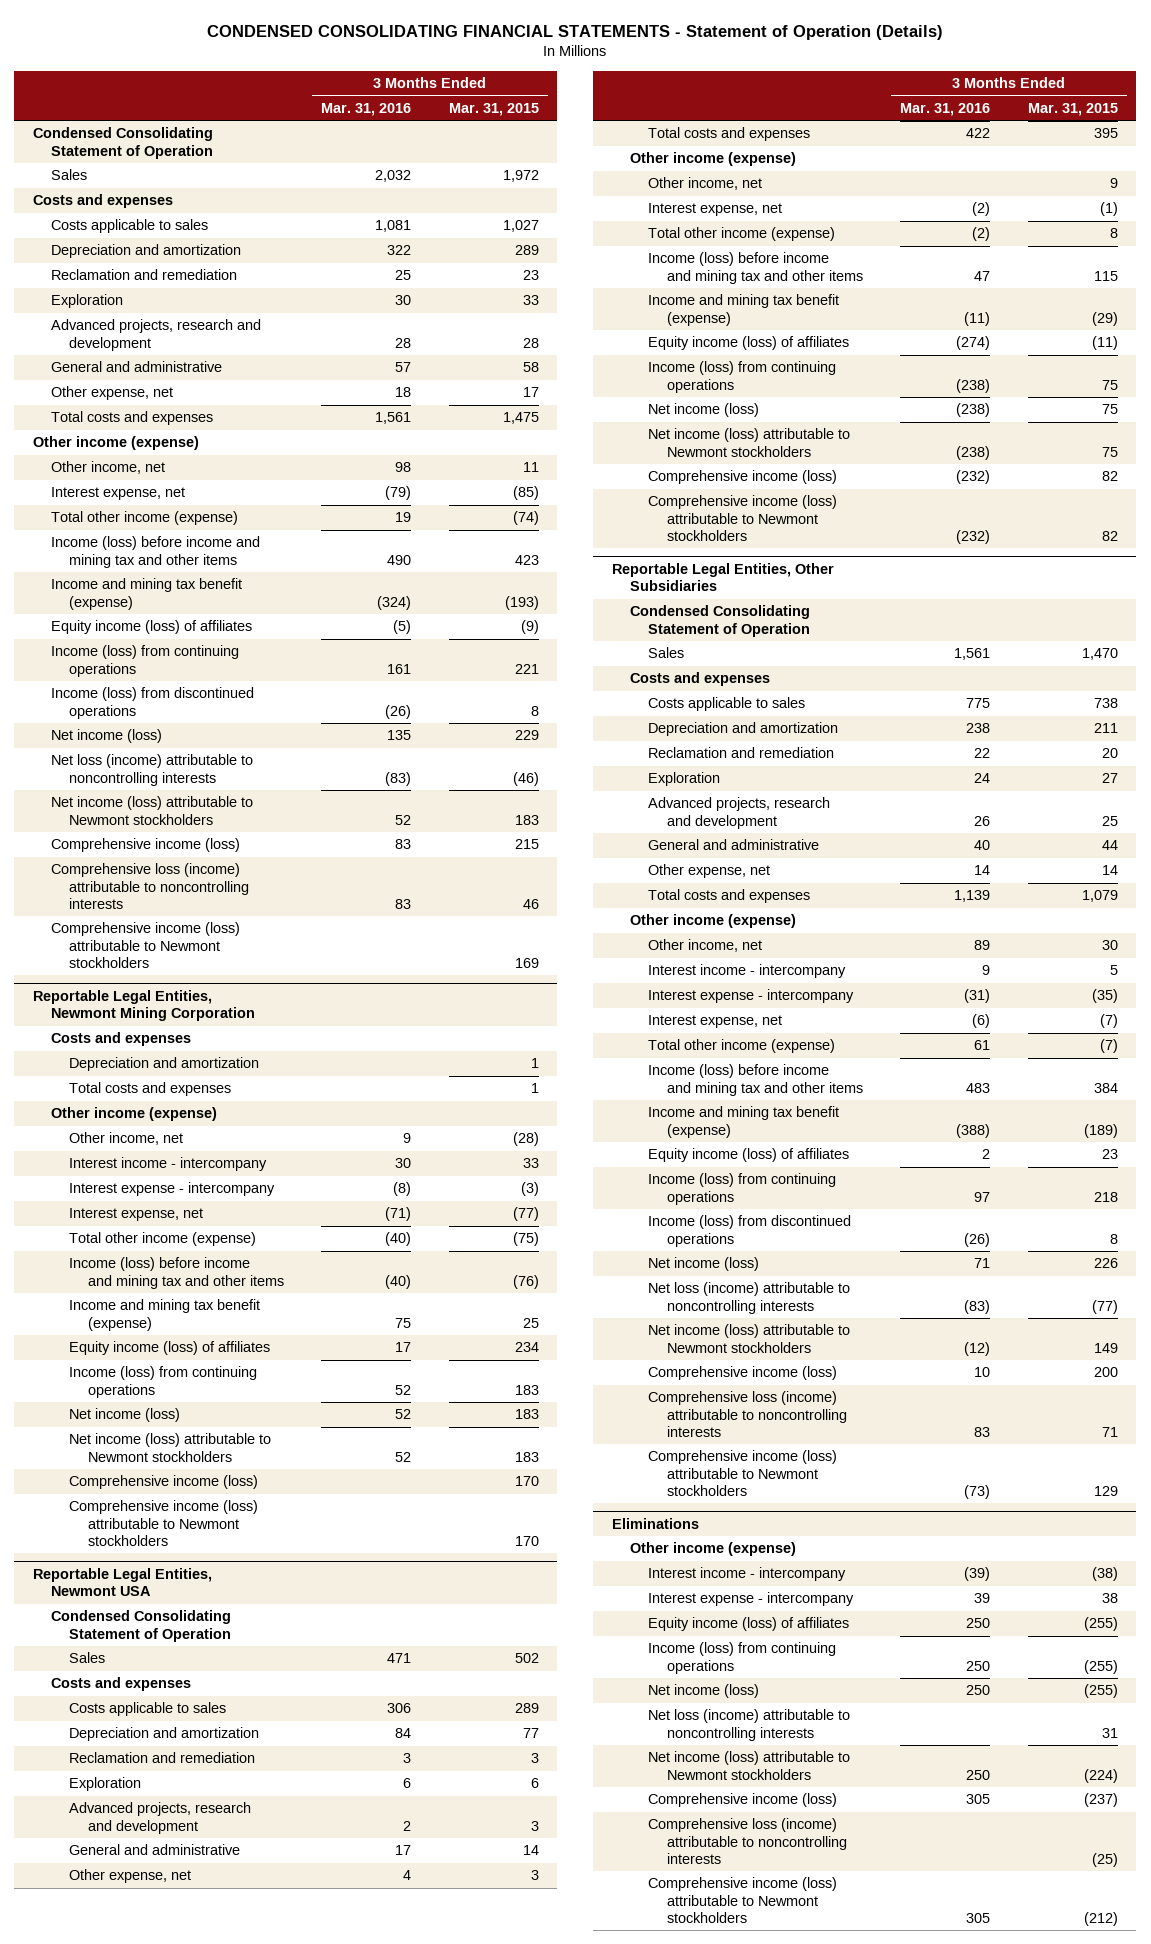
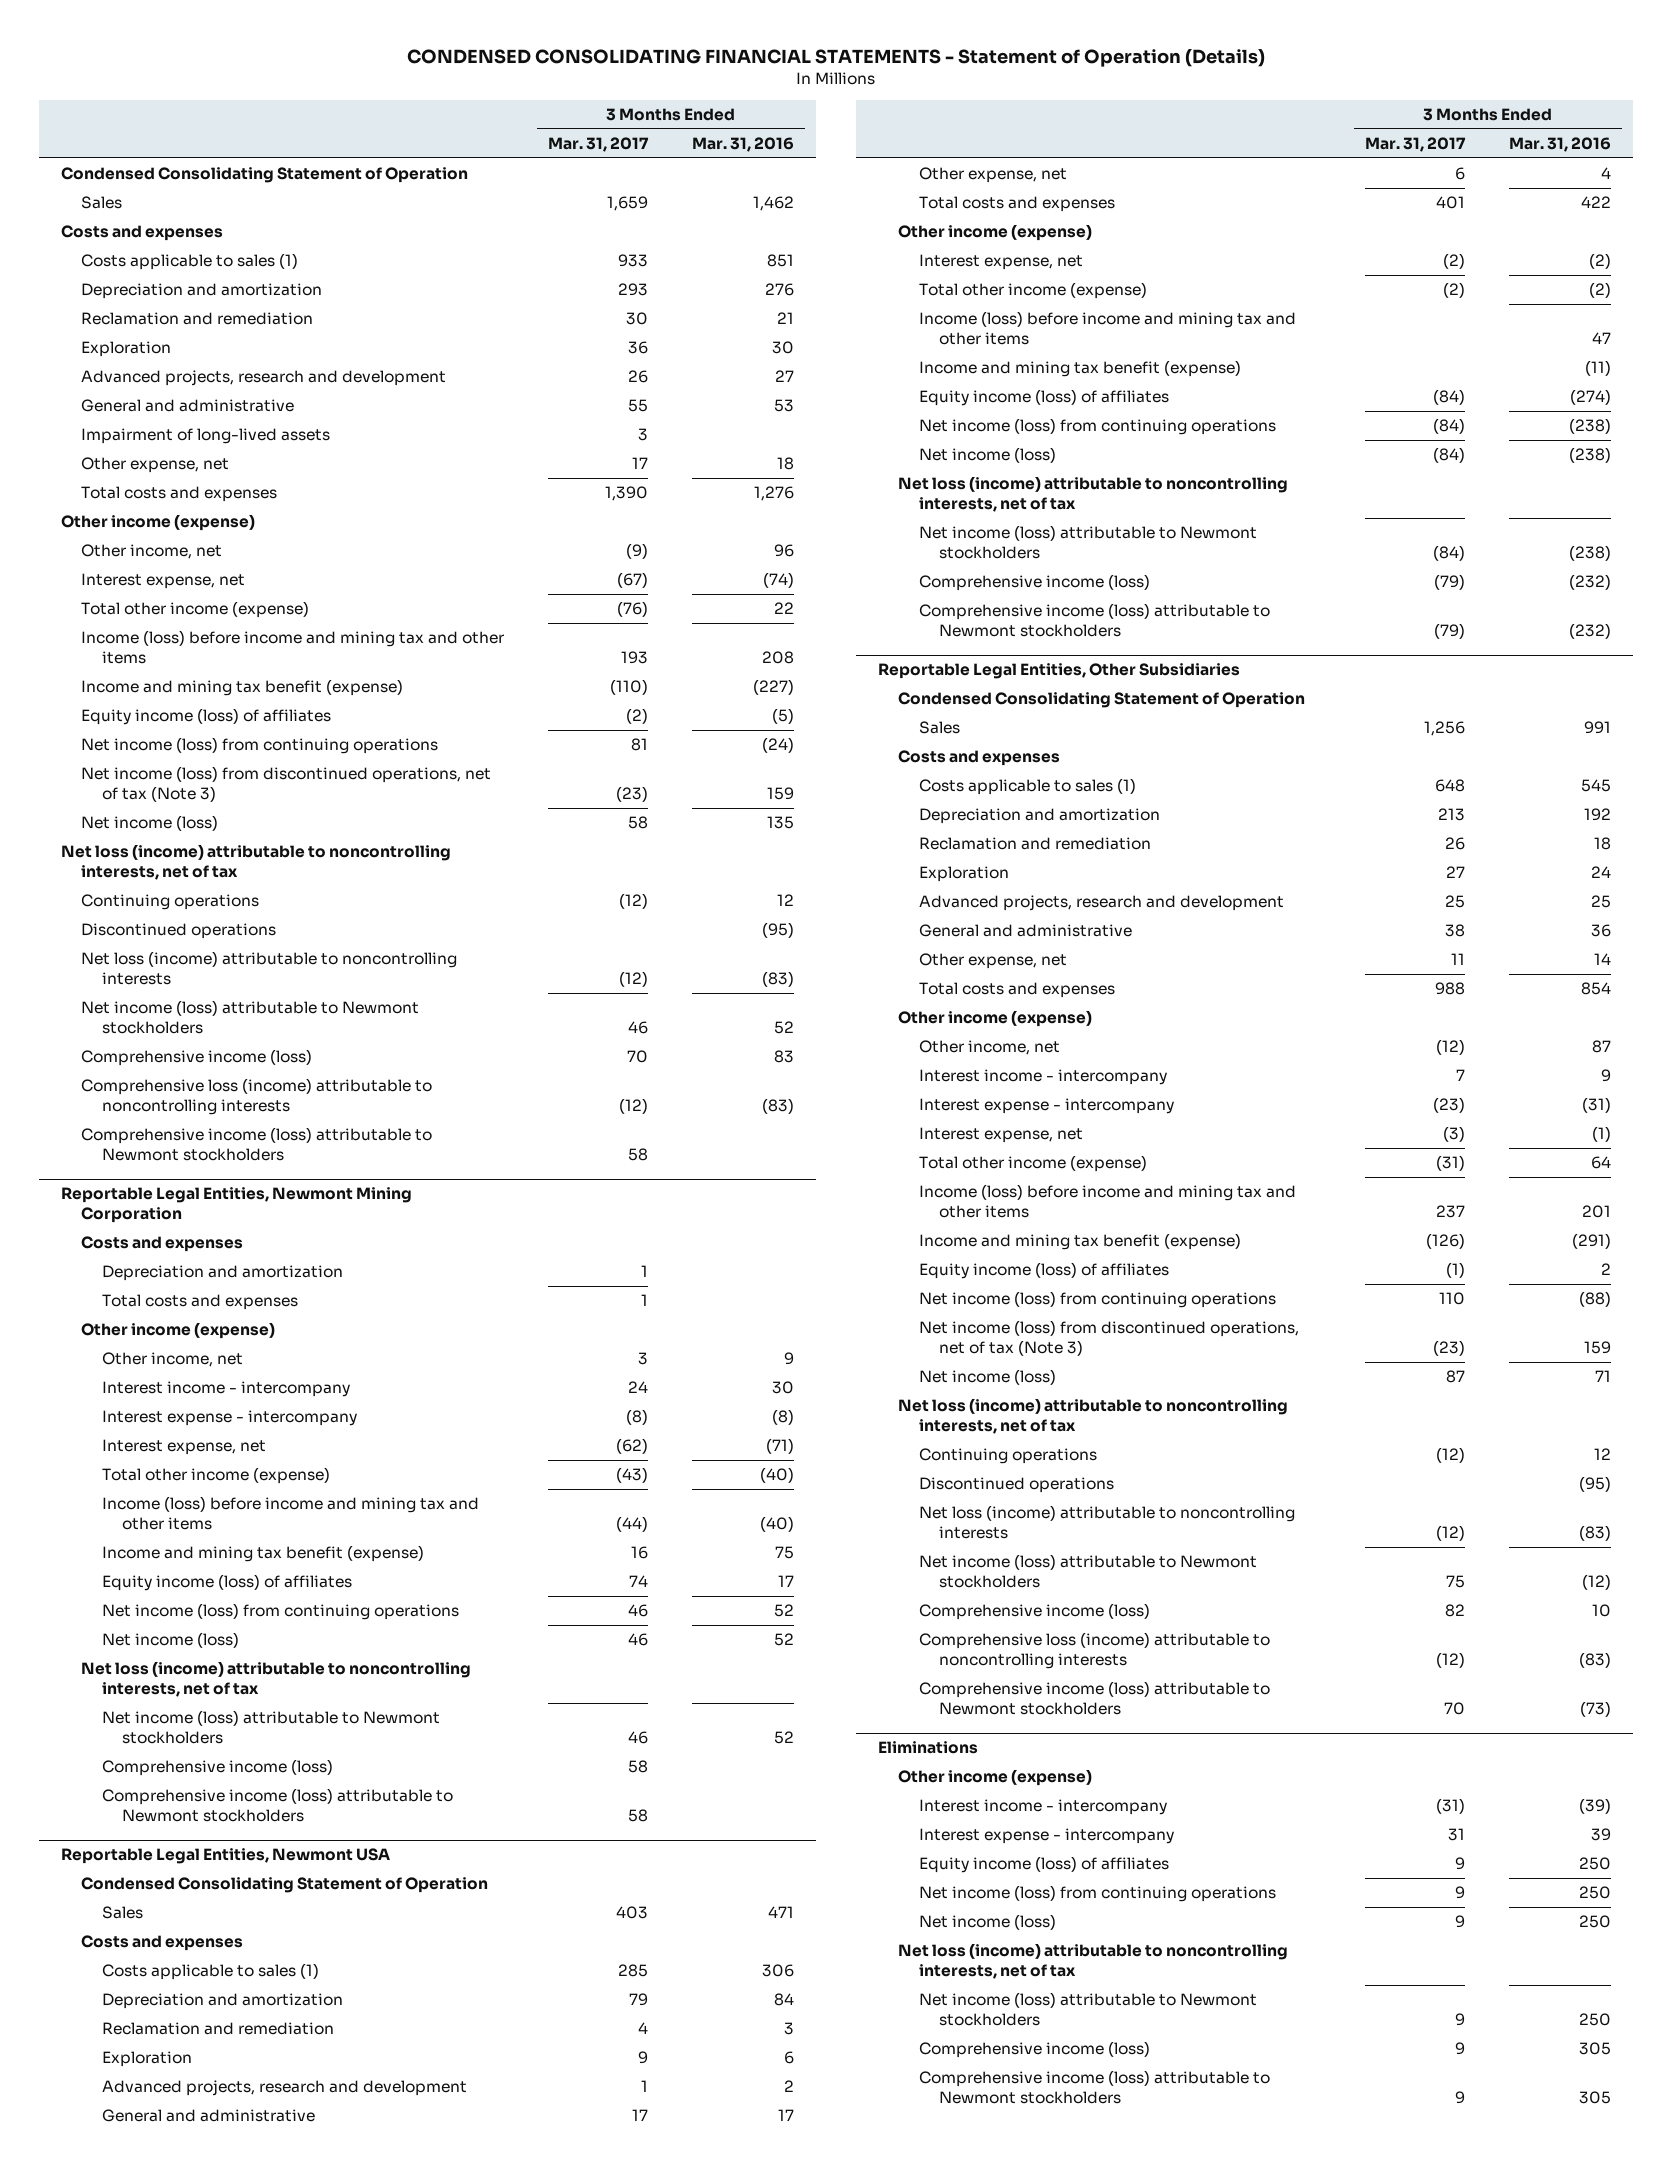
- | 3 Months Ended Mar. 31, 2016 | 3 Months Ended Mar. 31, 2015
+ | 3 Months Ended Mar. 31, 2017 | 3 Months Ended Mar. 31, 2016
- Sales | 2,032 | 1,972
+ Sales | 1,659 | 1,462
- Costs applicable to sales | 1,081 | 1,027
- Depreciation and amortization | 322 | 289
- Reclamation and remediation | 25 | 23
+ Costs applicable to sales (1) | 933 | 851
+ Depreciation and amortization | 293 | 276
+ Reclamation and remediation | 30 | 21
- Advanced projects, research and development | 28 | 28
- General and administrative | 57 | 58
+ Advanced projects, research and development | 26 | 27
+ General and administrative | 55 | 53
+ Impairment of long-lived assets | 3 |
- Total costs and expenses | 1,561 | 1,475
+ Total costs and expenses | 1,390 | 1,276
- Other income, net | 98 | 11
- Interest expense, net | (79) | (85)
- Total other income (expense) | 19 | (74)
- Income (loss) before income and mining tax and other items | 490 | 423
- Income and mining tax benefit (expense) | (324) | (193)
+ Other income, net | (9) | 96
+ Interest expense, net | (67) | (74)
+ Total other income (expense) | (76) | 22
+ Income (loss) before income and mining tax and other items | 193 | 208
+ Income and mining tax benefit (expense) | (110) | (227)
- Income (loss) from continuing operations | 161 | 221
- Income (loss) from discontinued operations | (26) | 8
+ Net income (loss) from continuing operations | 81 | (24)
+ Net income (loss) from discontinued operations, net of tax (Note 3) | (23) | 159
+ Net loss (income) attributable to noncontrolling interests, net of tax
+ Continuing operations | (12) | 12
+ Discontinued operations | | (95)
- Comprehensive loss (income) attributable to noncontrolling interests | 83 | 46
+ Comprehensive loss (income) attributable to noncontrolling interests | (12) | (83)
@ Reportable Legal Entities, Newmont Mining Corporation
- Income (loss) from continuing operations | 52 | 183
+ Net income (loss) from continuing operations | 46 | 52
+ Net loss (income) attributable to noncontrolling interests, net of tax
@ Reportable Legal Entities, Newmont USA
- Costs applicable to sales | 306 | 289
+ Costs applicable to sales (1) | 285 | 306
- Other income, net | | 9
- Income (loss) from continuing operations | (238) | 75
+ Net income (loss) from continuing operations | (84) | (238)
+ Net loss (income) attributable to noncontrolling interests, net of tax
@ Reportable Legal Entities, Other Subsidiaries
- Sales | 1,561 | 1,470
+ Sales | 1,256 | 991
- Costs applicable to sales | 775 | 738
- Depreciation and amortization | 238 | 211
- Reclamation and remediation | 22 | 20
+ Costs applicable to sales (1) | 648 | 545
+ Depreciation and amortization | 213 | 192
+ Reclamation and remediation | 26 | 18
- Advanced projects, research and development | 26 | 25
- General and administrative | 40 | 44
+ Advanced projects, research and development | 25 | 25
+ General and administrative | 38 | 36
- Total costs and expenses | 1,139 | 1,079
+ Total costs and expenses | 988 | 854
- Other income, net | 89 | 30
+ Other income, net | (12) | 87
- Interest expense, net | (6) | (7)
- Total other income (expense) | 61 | (7)
- Income (loss) before income and mining tax and other items | 483 | 384
- Income and mining tax benefit (expense) | (388) | (189)
+ Interest expense, net | (3) | (1)
+ Total other income (expense) | (31) | 64
+ Income (loss) before income and mining tax and other items | 237 | 201
+ Income and mining tax benefit (expense) | (126) | (291)
- Income (loss) from continuing operations | 97 | 218
- Income (loss) from discontinued operations | (26) | 8
+ Net income (loss) from continuing operations | 110 | (88)
+ Net income (loss) from discontinued operations, net of tax (Note 3) | (23) | 159
+ Net loss (income) attributable to noncontrolling interests, net of tax
+ Continuing operations | (12) | 12
+ Discontinued operations | | (95)
- Comprehensive loss (income) attributable to noncontrolling interests | 83 | 71
+ Comprehensive loss (income) attributable to noncontrolling interests | (12) | (83)
@ Eliminations
- Income (loss) from continuing operations | 250 | (255)
+ Net income (loss) from continuing operations | 9 | 250
- Net loss (income) attributable to noncontrolling interests | | 31
+ Net loss (income) attributable to noncontrolling interests, net of tax
- Comprehensive loss (income) attributable to noncontrolling interests | | (25)

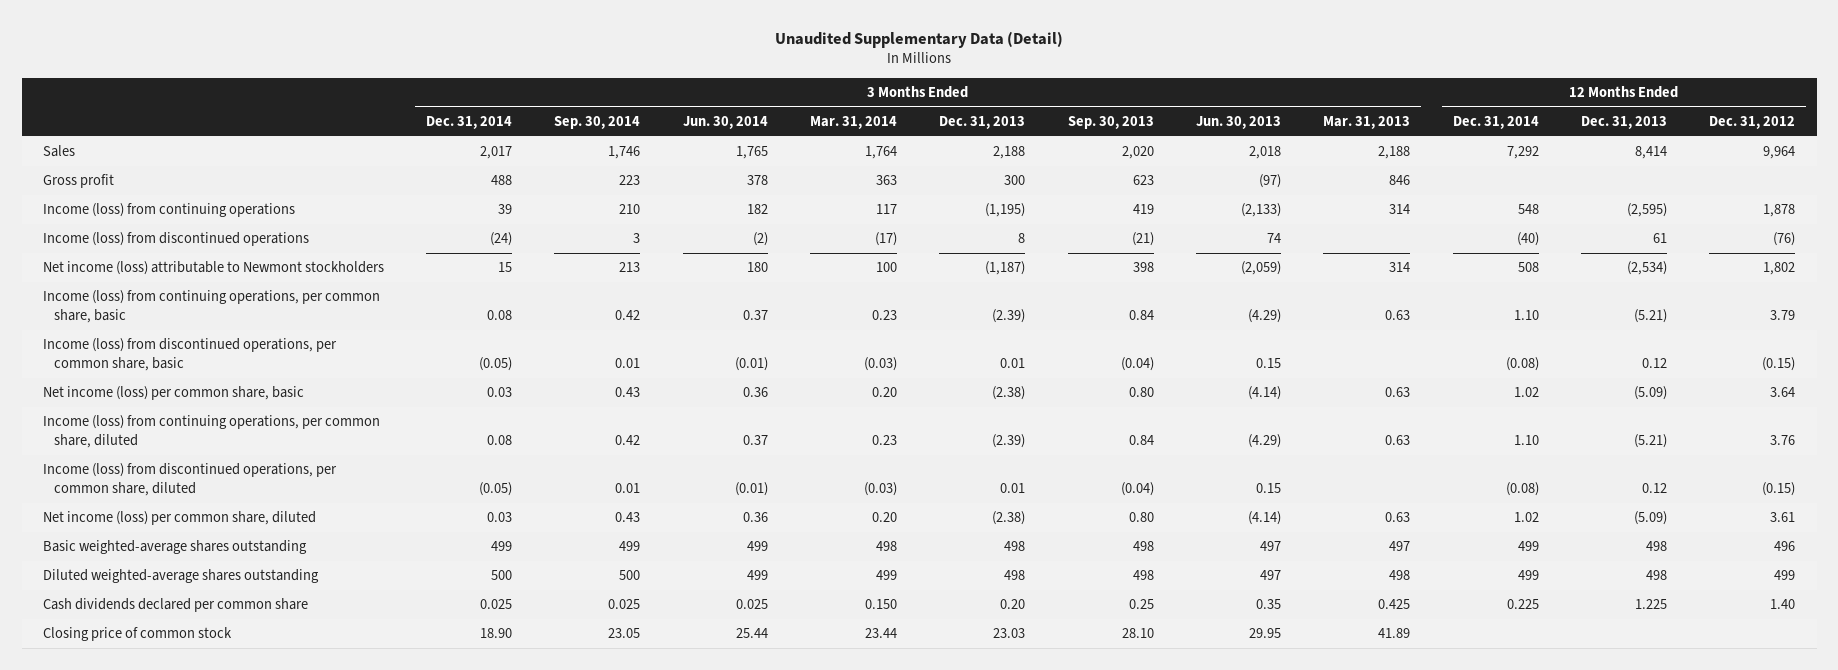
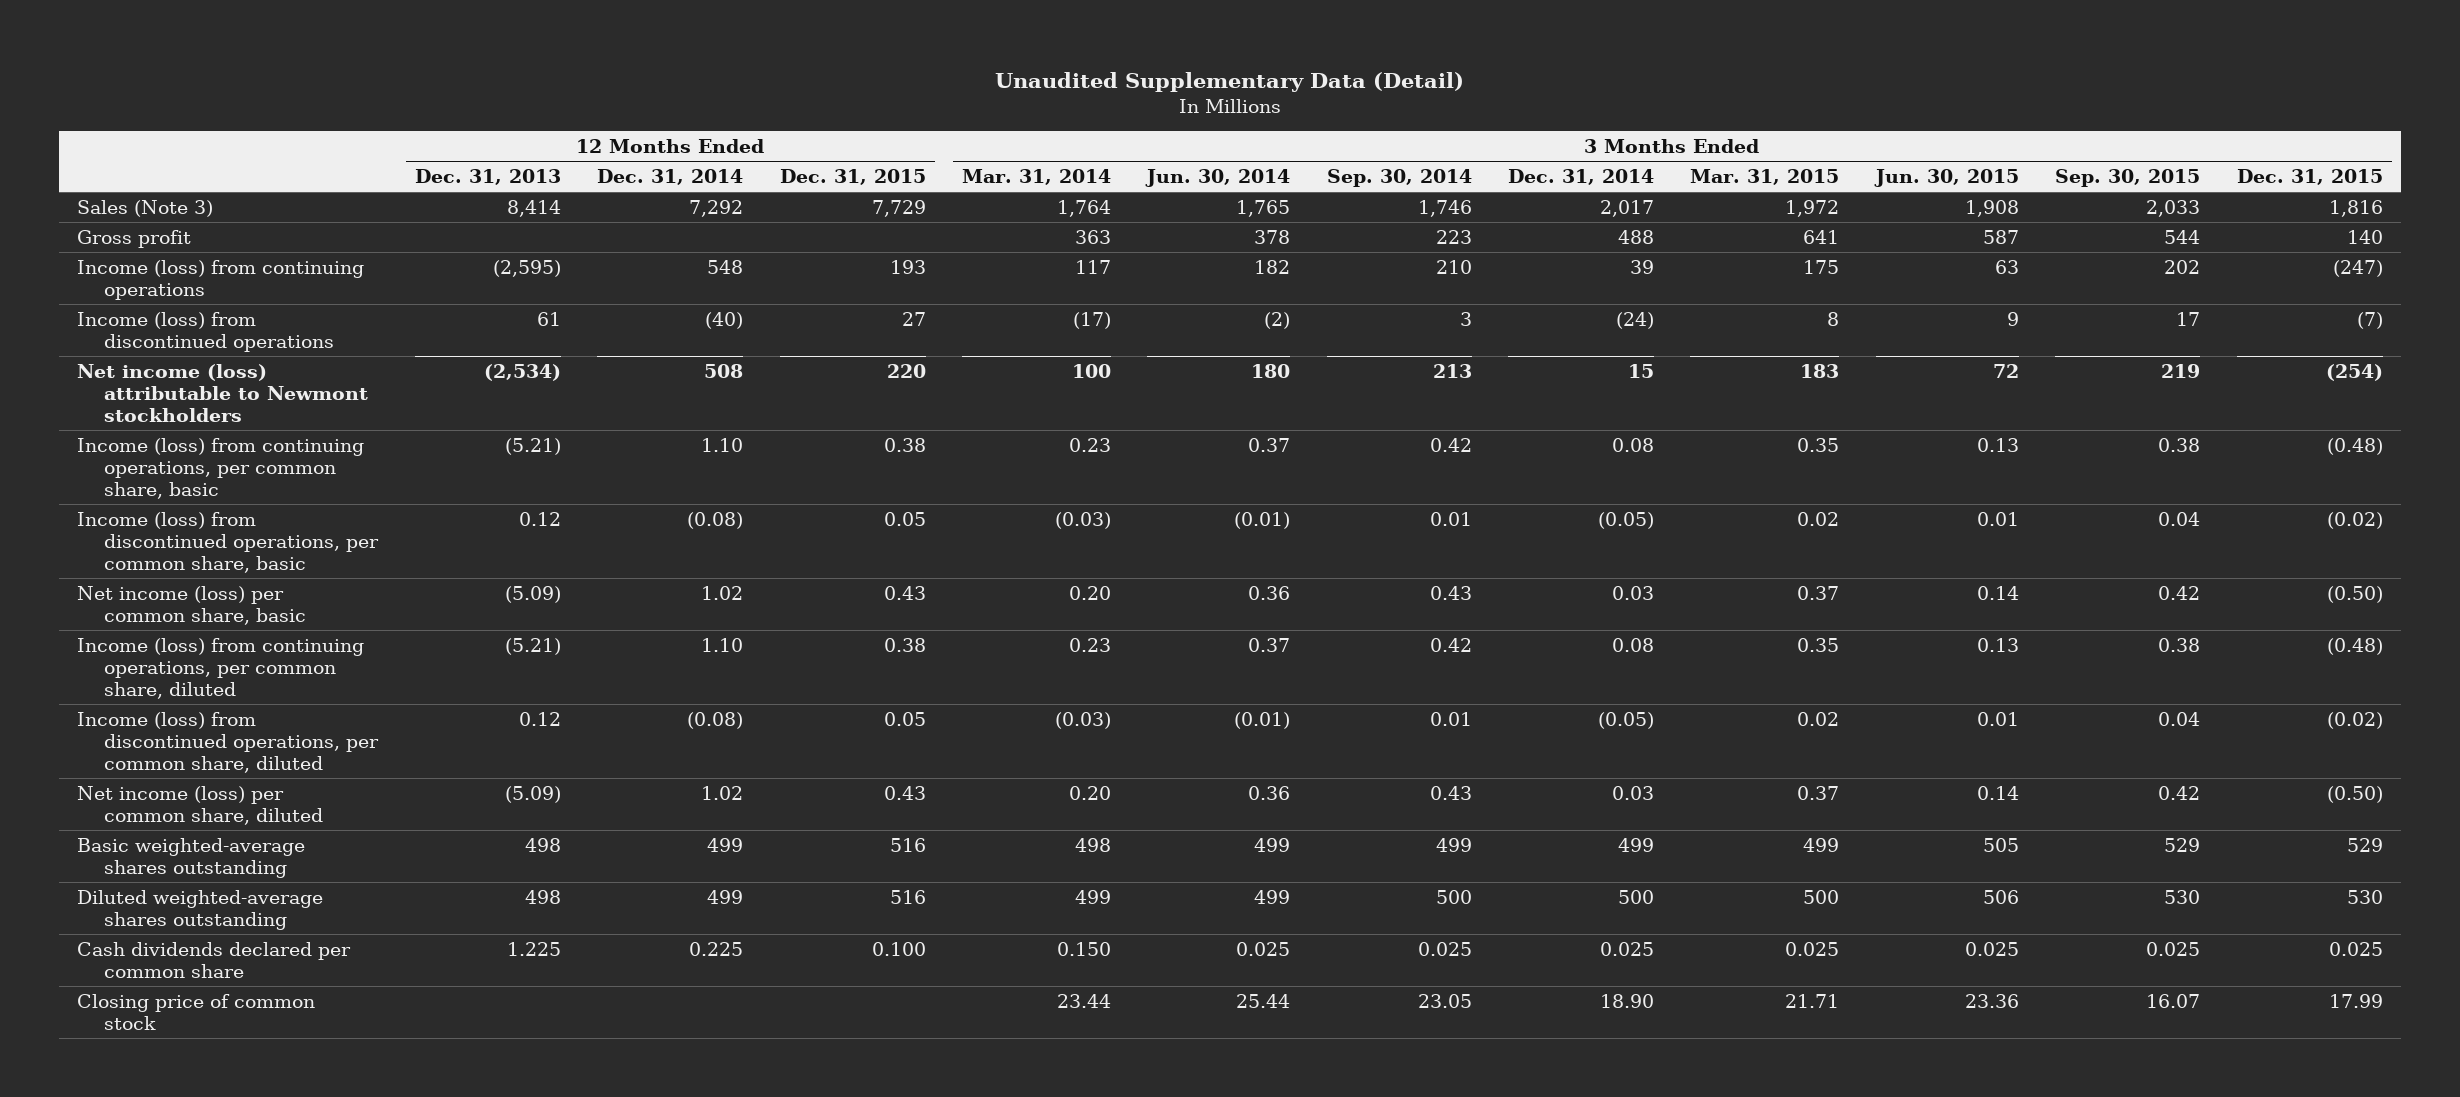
- | 3 Months Ended Dec. 31, 2014 | 3 Months Ended Sep. 30, 2014 | 3 Months Ended Jun. 30, 2014 | 3 Months Ended Mar. 31, 2014 | 3 Months Ended Dec. 31, 2013 | 3 Months Ended Sep. 30, 2013 | 3 Months Ended Jun. 30, 2013 | 3 Months Ended Mar. 31, 2013 | 12 Months Ended Dec. 31, 2014 | 12 Months Ended Dec. 31, 2013 | 12 Months Ended Dec. 31, 2012
+ | 12 Months Ended Dec. 31, 2013 | 12 Months Ended Dec. 31, 2014 | 12 Months Ended Dec. 31, 2015 | 3 Months Ended Mar. 31, 2014 | 3 Months Ended Jun. 30, 2014 | 3 Months Ended Sep. 30, 2014 | 3 Months Ended Dec. 31, 2014 | 3 Months Ended Mar. 31, 2015 | 3 Months Ended Jun. 30, 2015 | 3 Months Ended Sep. 30, 2015 | 3 Months Ended Dec. 31, 2015
- Sales | 2,017 | 1,746 | 1,765 | 1,764 | 2,188 | 2,020 | 2,018 | 2,188 | 7,292 | 8,414 | 9,964
+ Sales (Note 3) | 8,414 | 7,292 | 7,729 | 1,764 | 1,765 | 1,746 | 2,017 | 1,972 | 1,908 | 2,033 | 1,816

